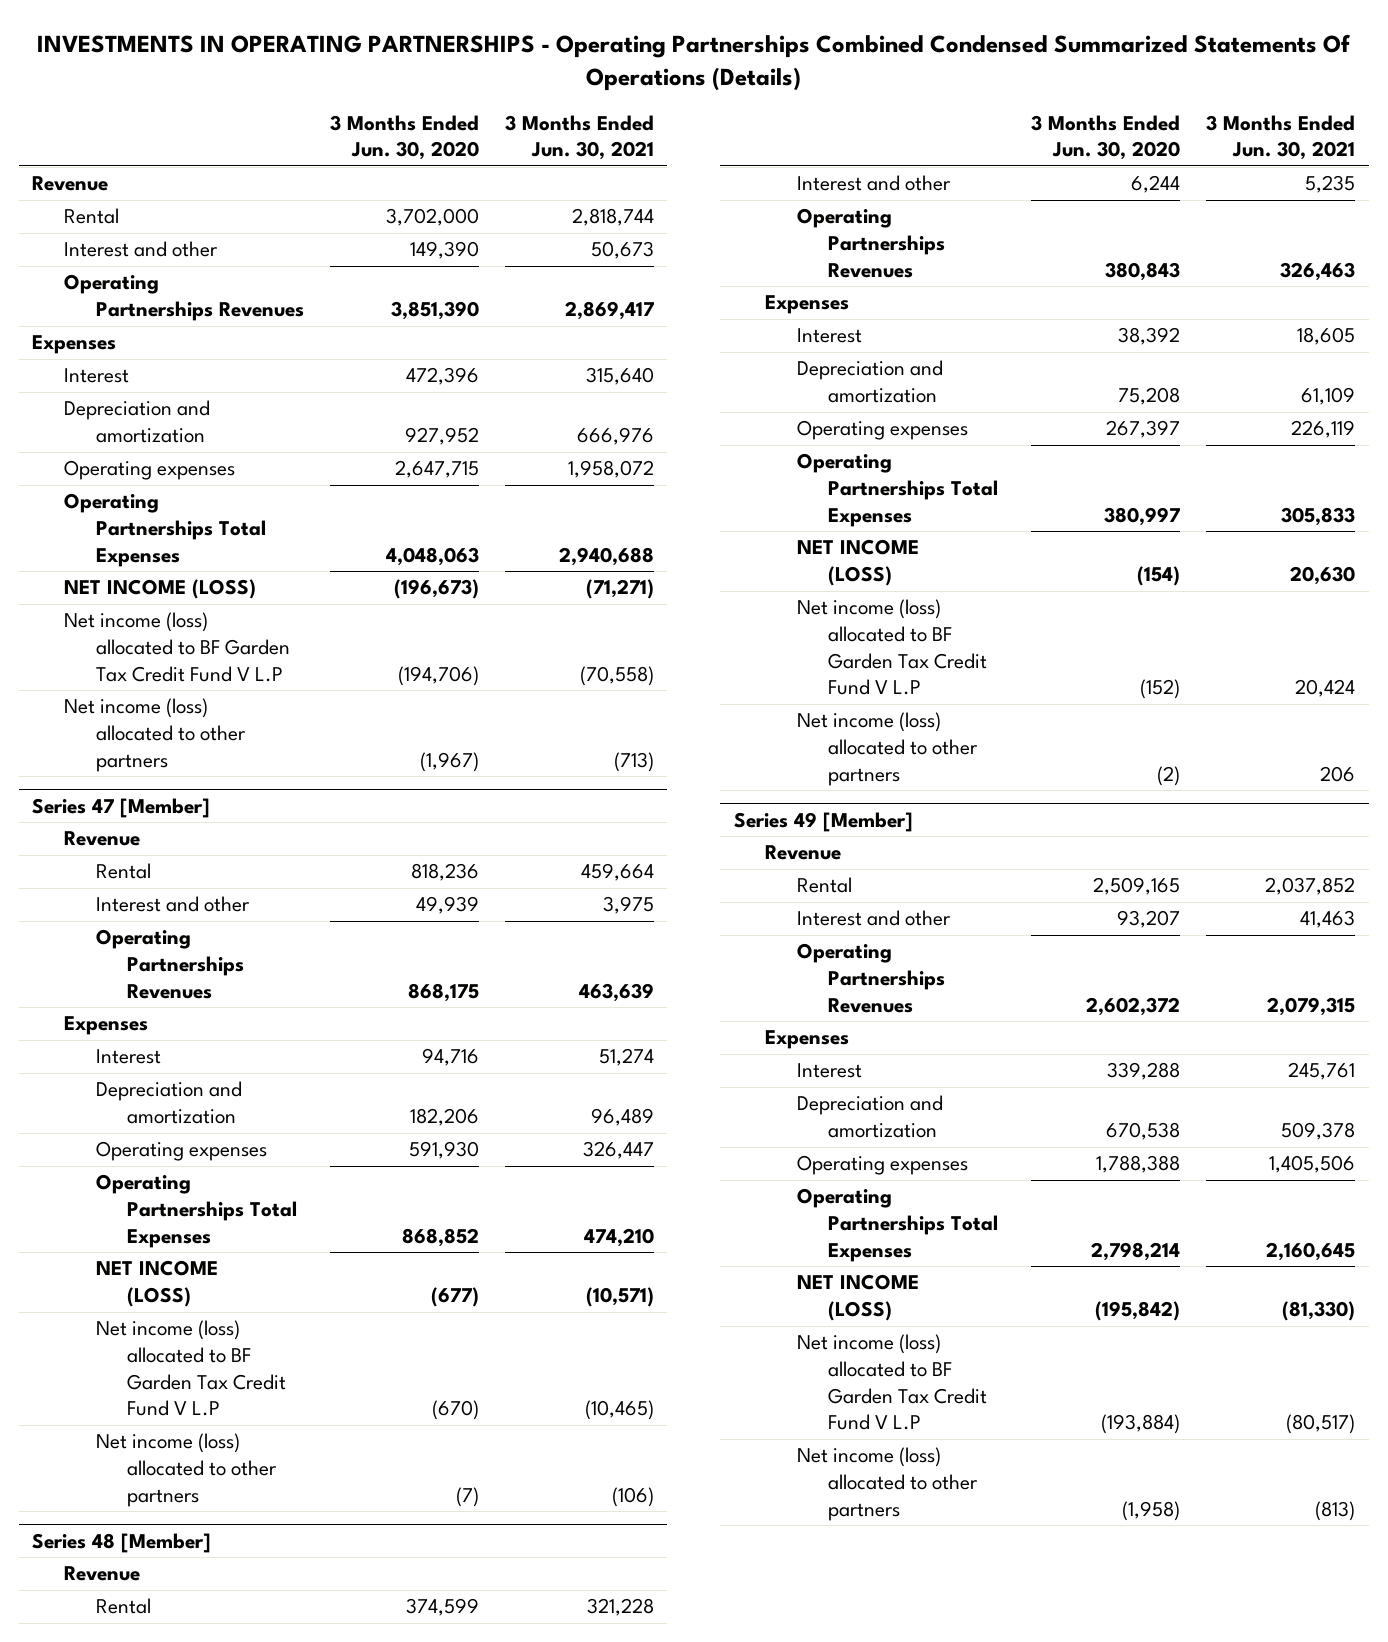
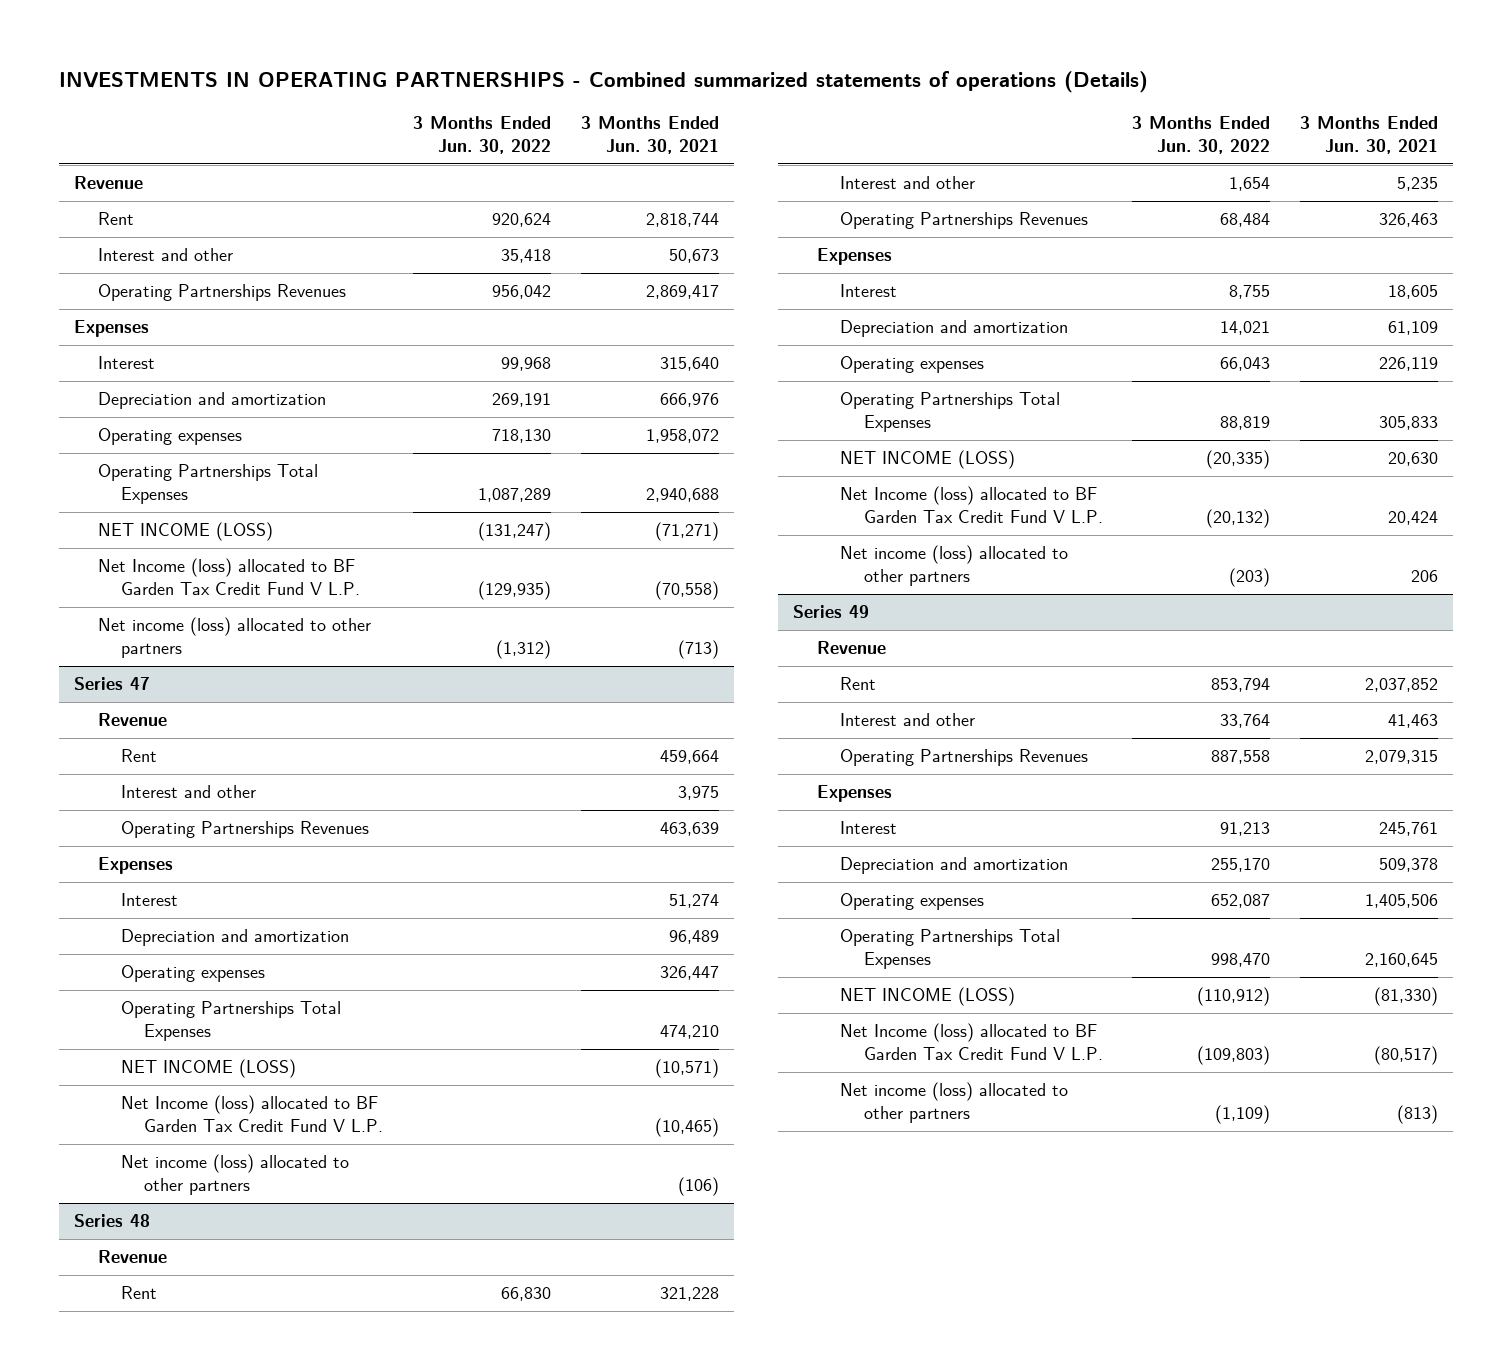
- INVESTMENTS IN OPERATING PARTNERSHIPS - Operating Partnerships Combined Condensed Summarized Statements Of Operations (Details)
+ INVESTMENTS IN OPERATING PARTNERSHIPS - Combined summarized statements of operations (Details)
- | 3 Months Ended Jun. 30, 2020 | 3 Months Ended Jun. 30, 2021
+ | 3 Months Ended Jun. 30, 2022 | 3 Months Ended Jun. 30, 2021
- Rental | 3,702,000 | 2,818,744
+ Rent | 920,624 | 2,818,744
- Net income (loss) allocated to BF Garden Tax Credit Fund V L.P | (194,706) | (70,558)
+ Net Income (loss) allocated to BF Garden Tax Credit Fund V L.P. | (129,935) | (70,558)
- Series 47 [Member]
+ Series 47
- Rental | 818,236 | 459,664
+ Rent | | 459,664
- Net income (loss) allocated to BF Garden Tax Credit Fund V L.P | (670) | (10,465)
+ Net Income (loss) allocated to BF Garden Tax Credit Fund V L.P. | | (10,465)
- Series 48 [Member]
+ Series 48
- Rental | 374,599 | 321,228
+ Rent | 66,830 | 321,228
- Net income (loss) allocated to BF Garden Tax Credit Fund V L.P | (152) | 20,424
+ Net Income (loss) allocated to BF Garden Tax Credit Fund V L.P. | (20,132) | 20,424
- Series 49 [Member]
+ Series 49
- Rental | 2,509,165 | 2,037,852
+ Rent | 853,794 | 2,037,852
- Net income (loss) allocated to BF Garden Tax Credit Fund V L.P | (193,884) | (80,517)
+ Net Income (loss) allocated to BF Garden Tax Credit Fund V L.P. | (109,803) | (80,517)

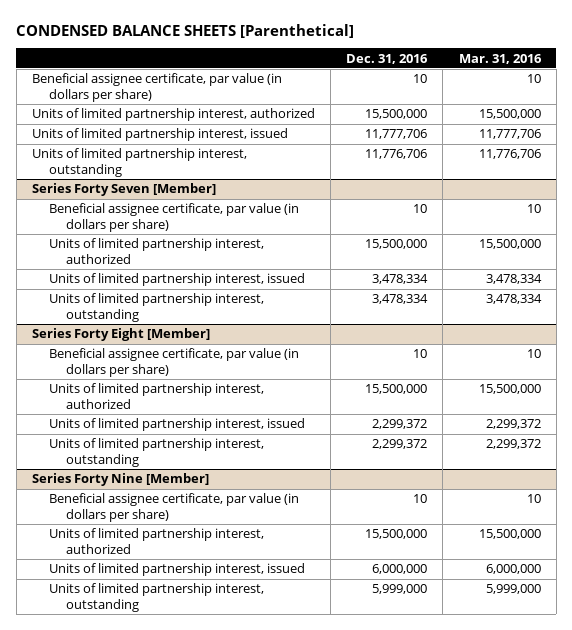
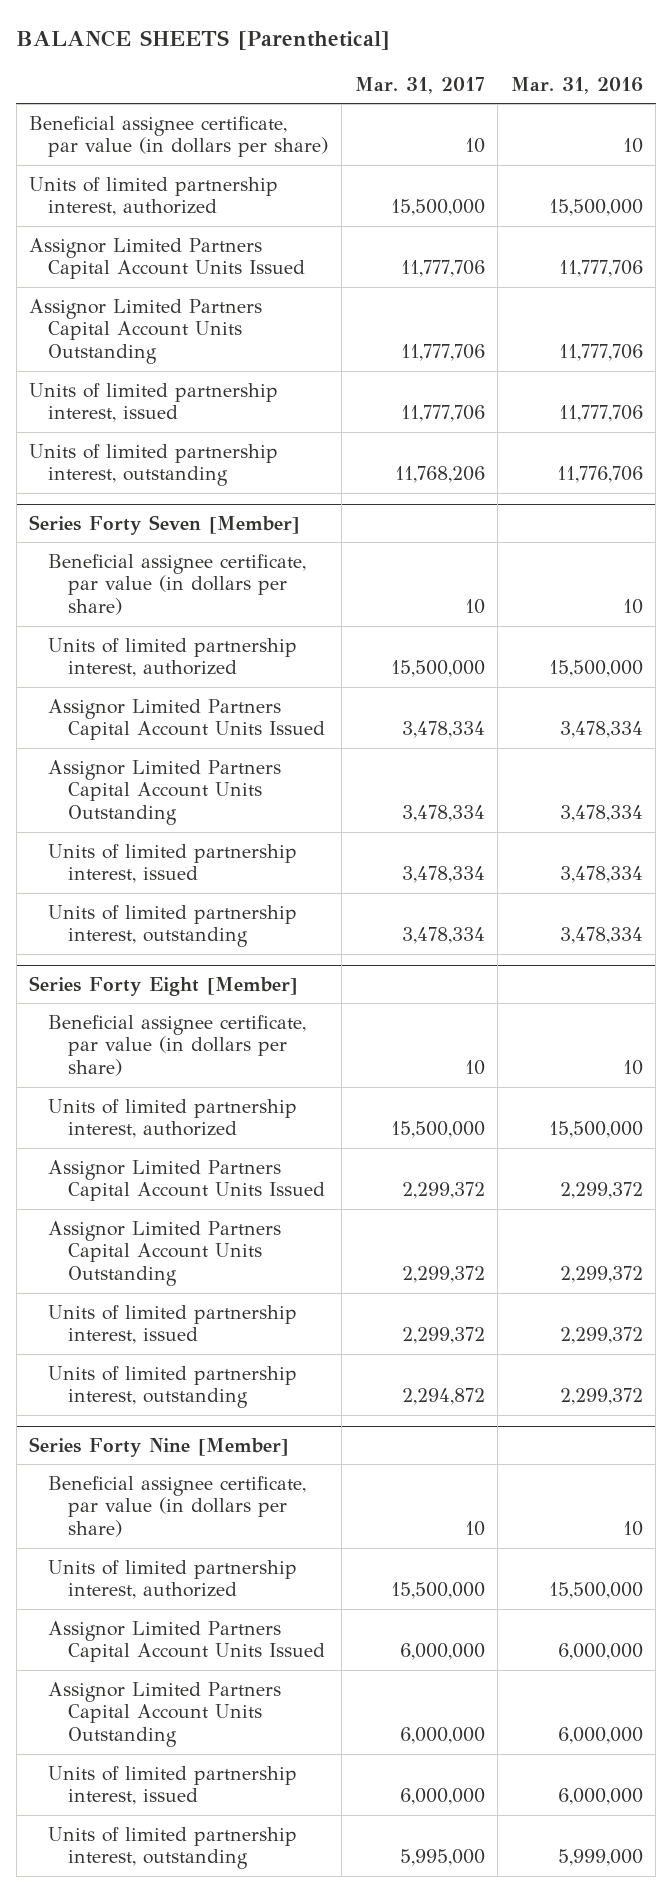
- CONDENSED BALANCE SHEETS [Parenthetical]
+ BALANCE SHEETS [Parenthetical]
- | Dec. 31, 2016 | Mar. 31, 2016
+ | Mar. 31, 2017 | Mar. 31, 2016
+ Assignor Limited Partners Capital Account Units Issued | 11,777,706 | 11,777,706
+ Assignor Limited Partners Capital Account Units Outstanding | 11,777,706 | 11,777,706
@ Series Forty Seven [Member]
+ Assignor Limited Partners Capital Account Units Issued | 3,478,334 | 3,478,334
+ Assignor Limited Partners Capital Account Units Outstanding | 3,478,334 | 3,478,334
@ Series Forty Eight [Member]
+ Assignor Limited Partners Capital Account Units Issued | 2,299,372 | 2,299,372
+ Assignor Limited Partners Capital Account Units Outstanding | 2,299,372 | 2,299,372
@ Series Forty Nine [Member]
+ Assignor Limited Partners Capital Account Units Issued | 6,000,000 | 6,000,000
+ Assignor Limited Partners Capital Account Units Outstanding | 6,000,000 | 6,000,000

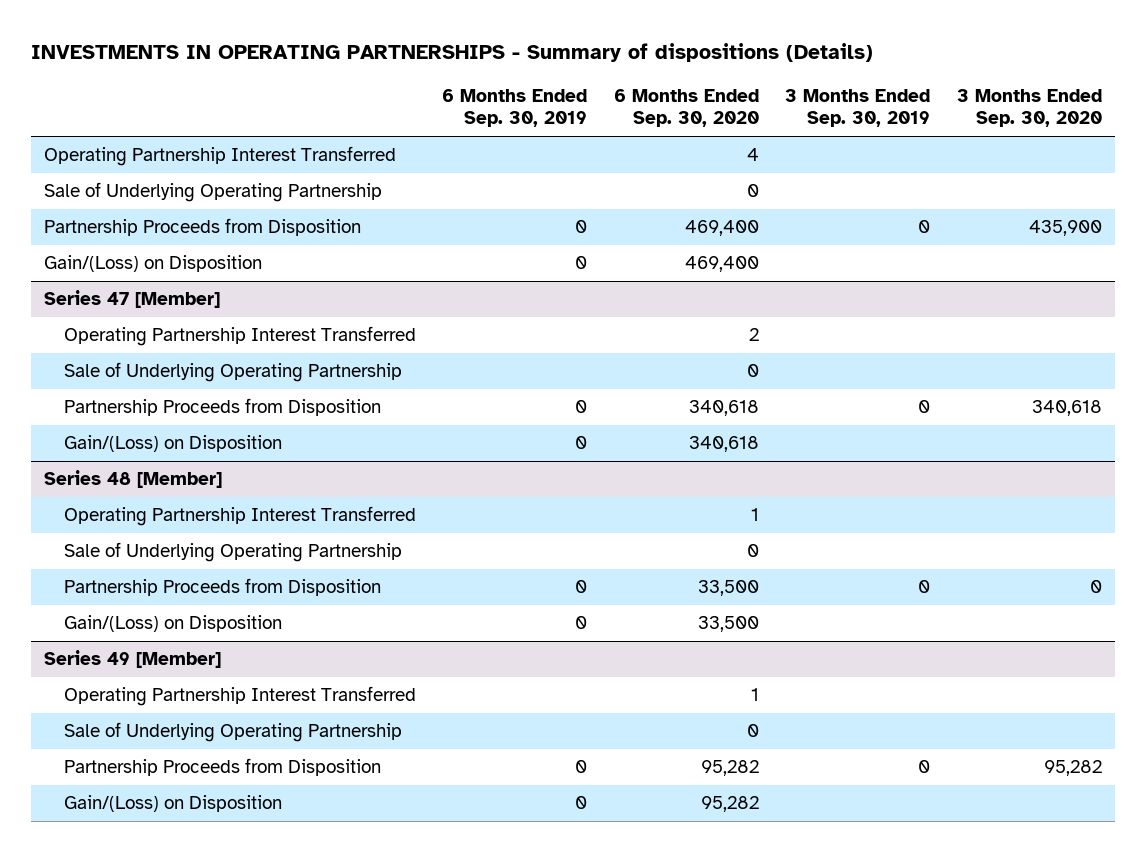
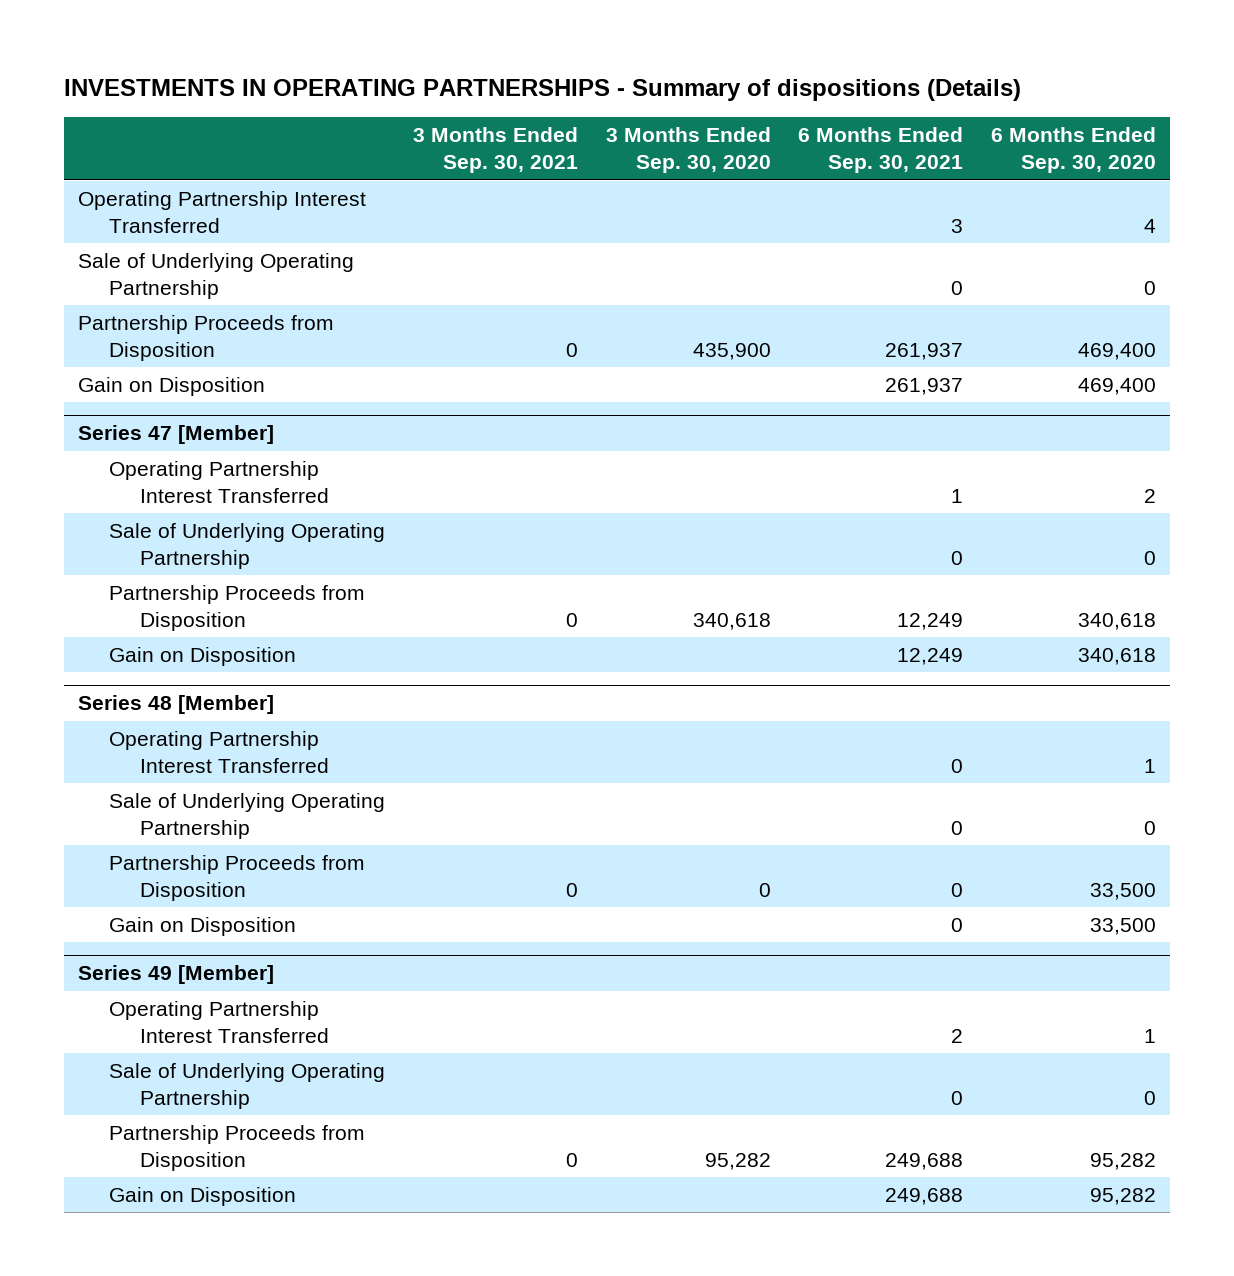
- | 6 Months Ended Sep. 30, 2019 | 6 Months Ended Sep. 30, 2020 | 3 Months Ended Sep. 30, 2019 | 3 Months Ended Sep. 30, 2020
+ | 3 Months Ended Sep. 30, 2021 | 3 Months Ended Sep. 30, 2020 | 6 Months Ended Sep. 30, 2021 | 6 Months Ended Sep. 30, 2020
- Gain/(Loss) on Disposition | 0 | 469,400 | |
+ Gain on Disposition | | | 261,937 | 469,400
@ Series 47 [Member]
- Gain/(Loss) on Disposition | 0 | 340,618 | |
+ Gain on Disposition | | | 12,249 | 340,618
@ Series 48 [Member]
- Gain/(Loss) on Disposition | 0 | 33,500 | |
+ Gain on Disposition | | | 0 | 33,500
@ Series 49 [Member]
- Gain/(Loss) on Disposition | 0 | 95,282 | |
+ Gain on Disposition | | | 249,688 | 95,282

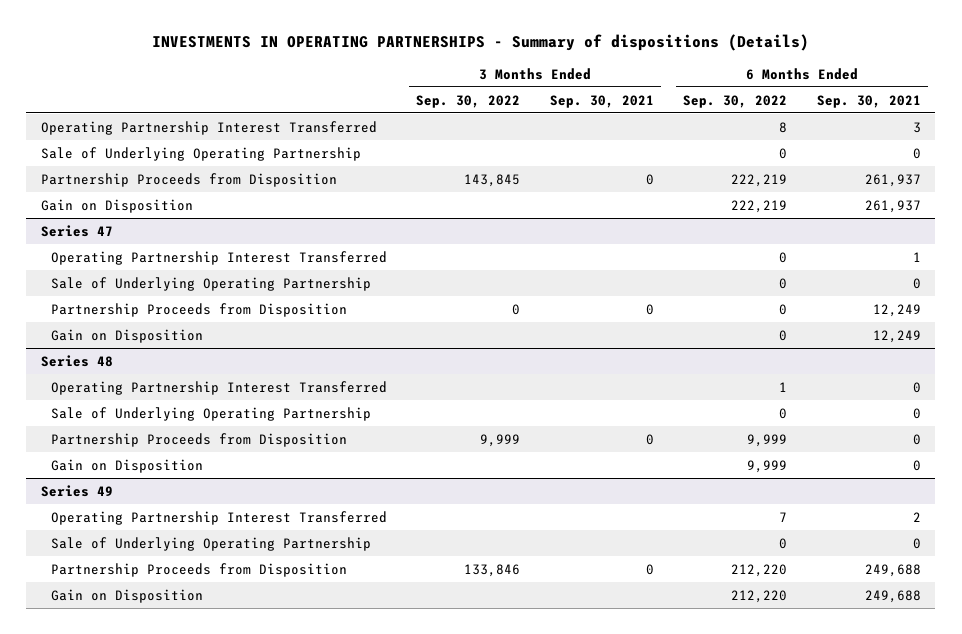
- | 3 Months Ended Sep. 30, 2021 | 3 Months Ended Sep. 30, 2020 | 6 Months Ended Sep. 30, 2021 | 6 Months Ended Sep. 30, 2020
+ | 3 Months Ended Sep. 30, 2022 | 3 Months Ended Sep. 30, 2021 | 6 Months Ended Sep. 30, 2022 | 6 Months Ended Sep. 30, 2021
- Series 47 [Member]
+ Series 47
- Series 48 [Member]
+ Series 48
- Series 49 [Member]
+ Series 49

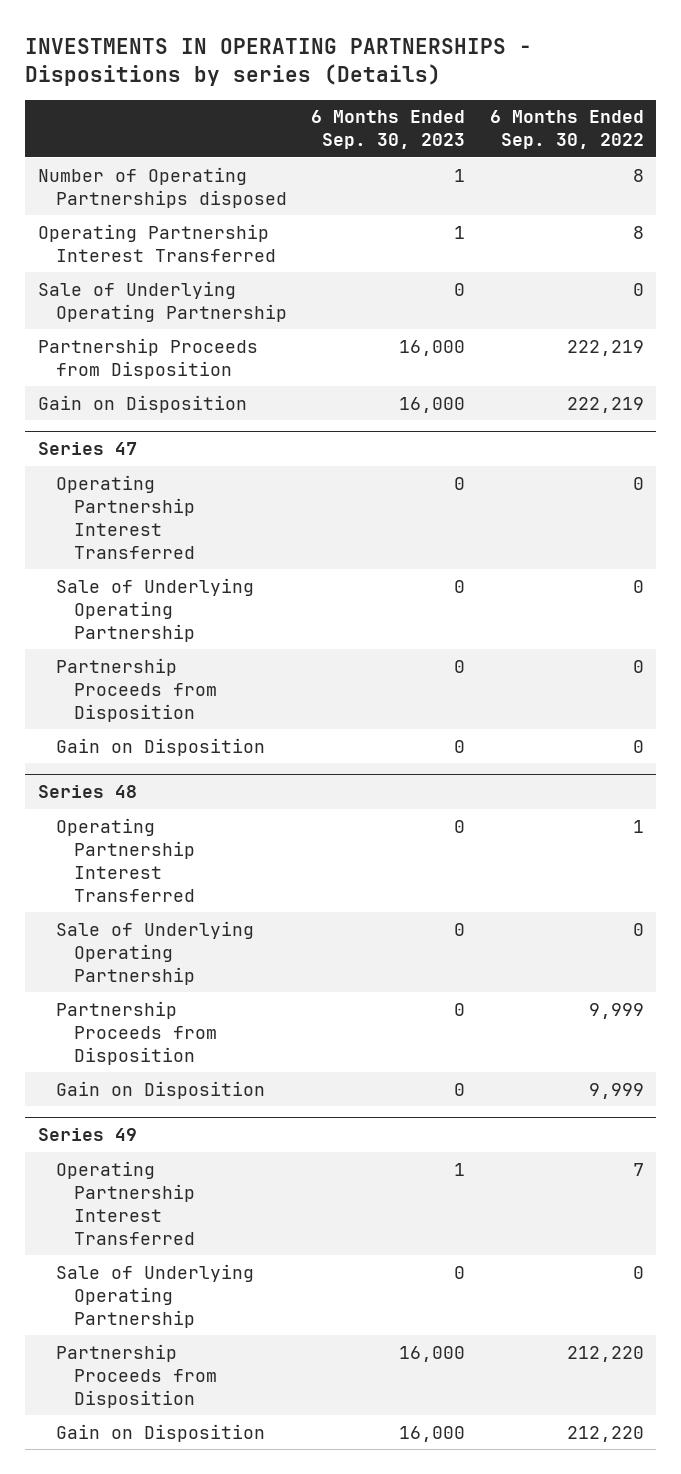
- INVESTMENTS IN OPERATING PARTNERSHIPS - Summary of dispositions (Details)
+ INVESTMENTS IN OPERATING PARTNERSHIPS - Dispositions by series (Details)
- | 3 Months Ended Sep. 30, 2022 | 3 Months Ended Sep. 30, 2021 | 6 Months Ended Sep. 30, 2022 | 6 Months Ended Sep. 30, 2021
+ | 6 Months Ended Sep. 30, 2023 | 6 Months Ended Sep. 30, 2022
+ Number of Operating Partnerships disposed | 1 | 8

